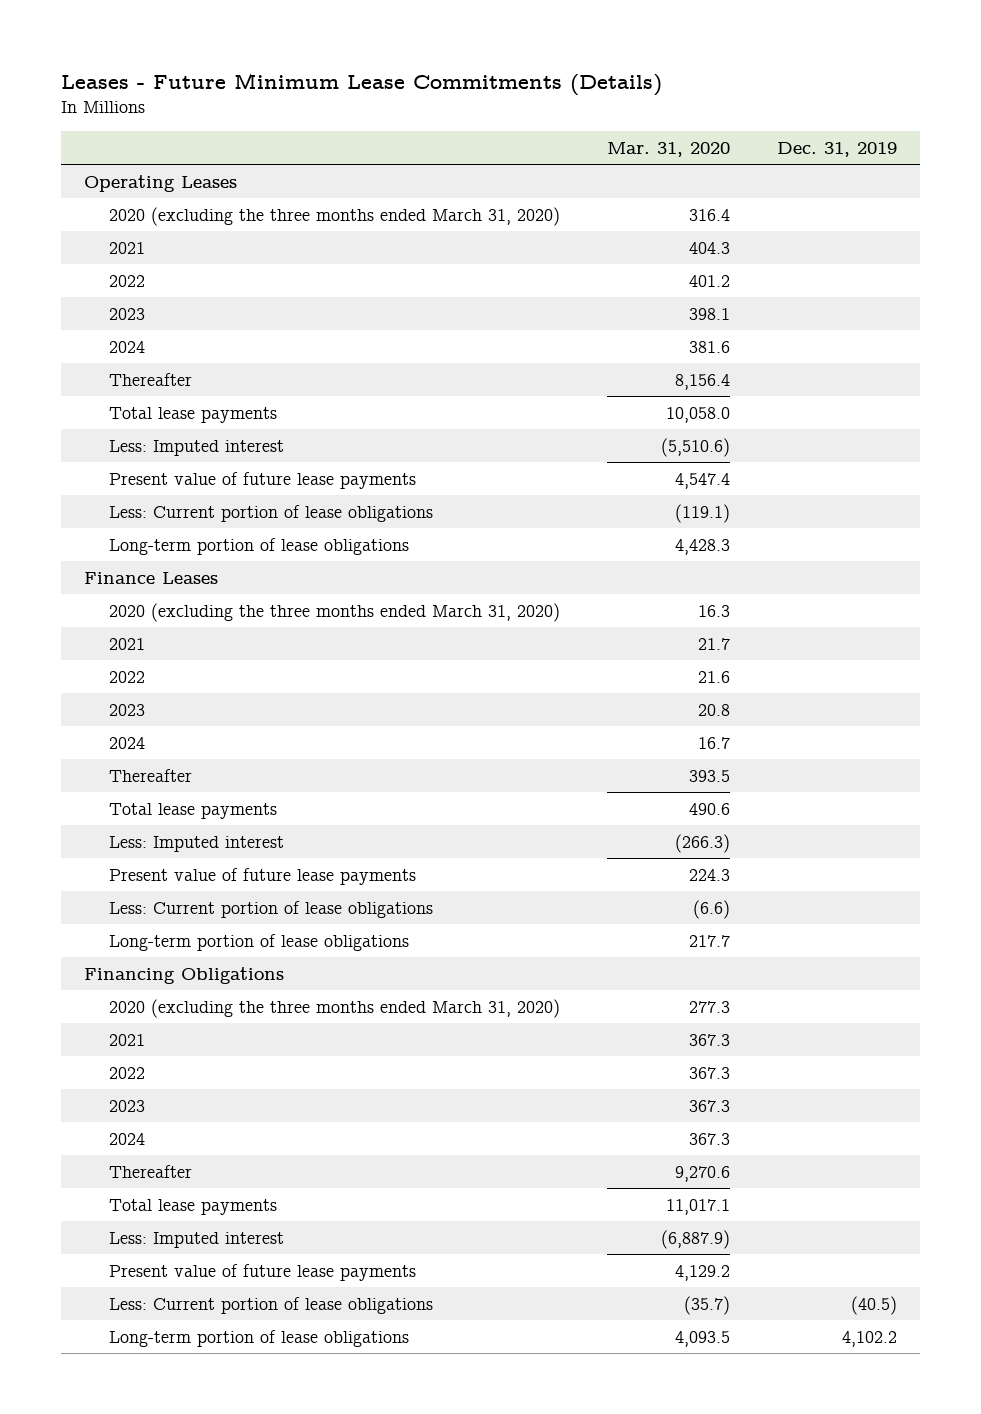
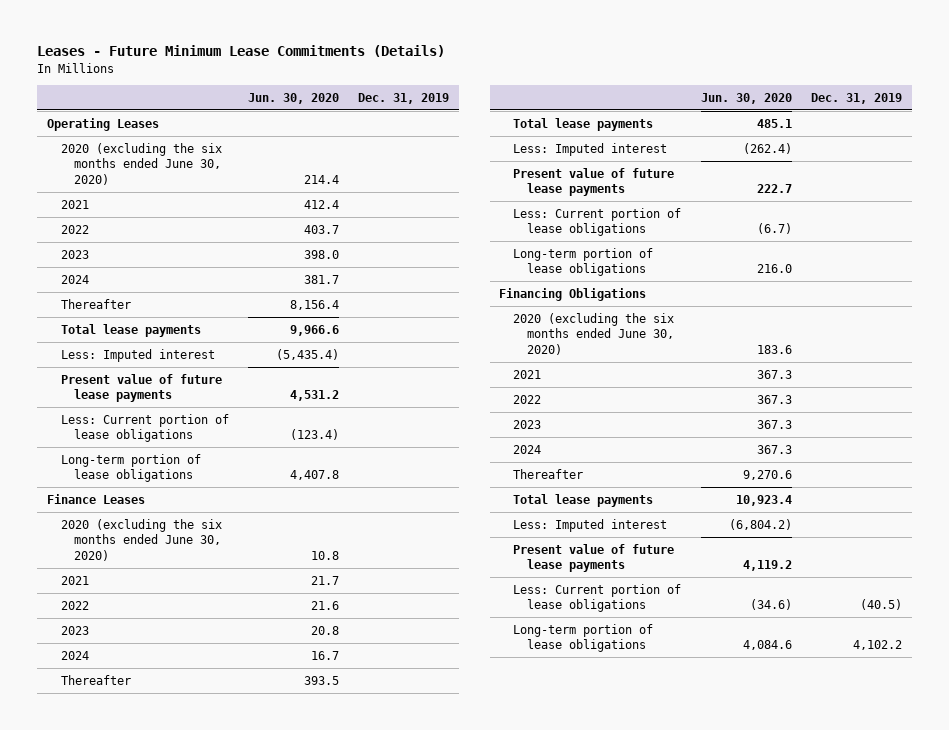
- | Mar. 31, 2020 | Dec. 31, 2019
+ | Jun. 30, 2020 | Dec. 31, 2019
- 2020 (excluding the three months ended March 31, 2020) | 316.4 |
+ 2020 (excluding the six months ended June 30, 2020) | 214.4 |
- 2020 (excluding the three months ended March 31, 2020) | 16.3 |
+ 2020 (excluding the six months ended June 30, 2020) | 10.8 |
- 2020 (excluding the three months ended March 31, 2020) | 277.3 |
+ 2020 (excluding the six months ended June 30, 2020) | 183.6 |

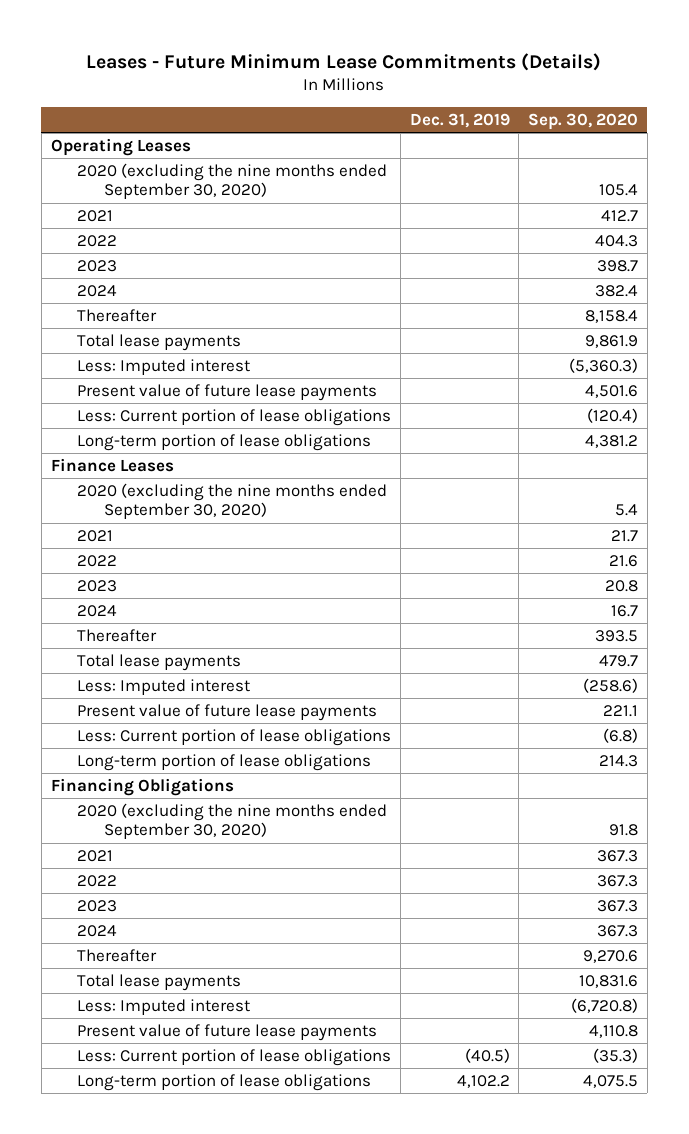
- | Jun. 30, 2020 | Dec. 31, 2019
+ | Dec. 31, 2019 | Sep. 30, 2020
- 2020 (excluding the six months ended June 30, 2020) | 214.4 |
+ 2020 (excluding the nine months ended September 30, 2020) | | 105.4
- 2020 (excluding the six months ended June 30, 2020) | 10.8 |
+ 2020 (excluding the nine months ended September 30, 2020) | | 5.4
- 2020 (excluding the six months ended June 30, 2020) | 183.6 |
+ 2020 (excluding the nine months ended September 30, 2020) | | 91.8

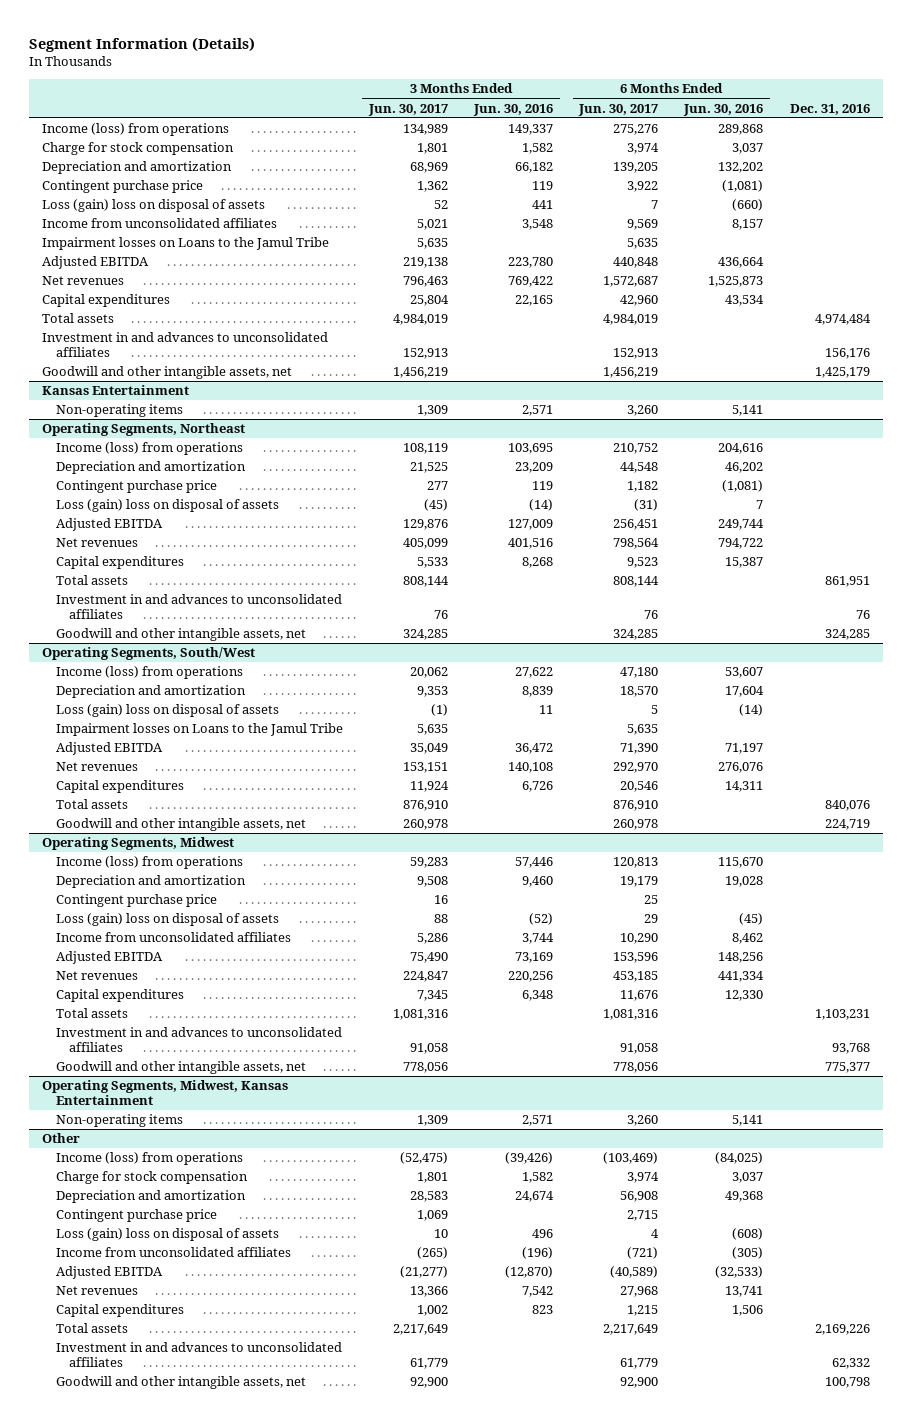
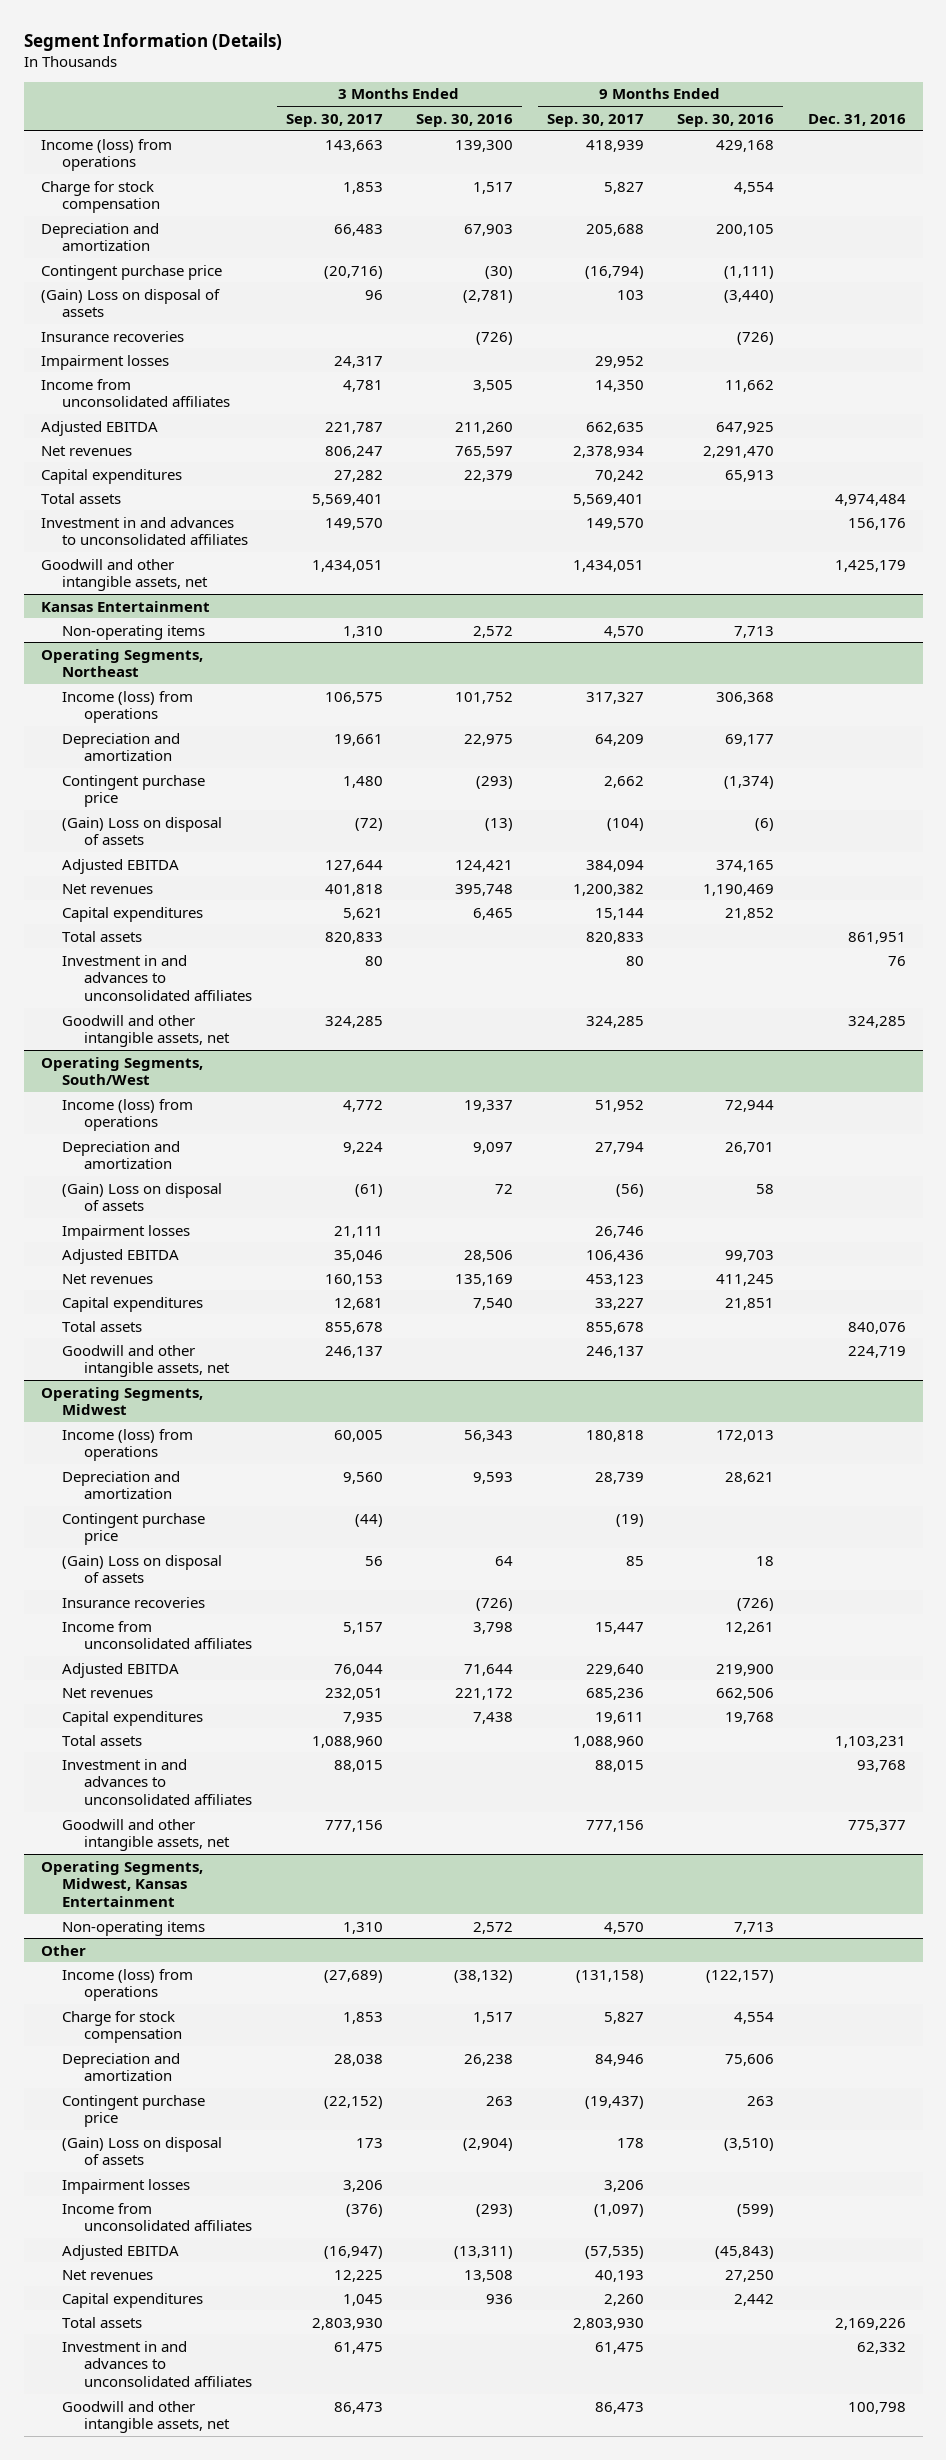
- | 3 Months Ended Jun. 30, 2017 | 3 Months Ended Jun. 30, 2016 | 6 Months Ended Jun. 30, 2017 | 6 Months Ended Jun. 30, 2016 | Dec. 31, 2016
+ | 3 Months Ended Sep. 30, 2017 | 3 Months Ended Sep. 30, 2016 | 9 Months Ended Sep. 30, 2017 | 9 Months Ended Sep. 30, 2016 | Dec. 31, 2016
- Loss (gain) loss on disposal of assets | 52 | 441 | 7 | (660) |
+ (Gain) Loss on disposal of assets | 96 | (2,781) | 103 | (3,440) |
+ Insurance recoveries | | (726) | | (726) |
+ Impairment losses | 24,317 | | 29,952 | |
- Impairment losses on Loans to the Jamul Tribe | 5,635 | | 5,635 | |
@ Operating Segments, Northeast
- Loss (gain) loss on disposal of assets | (45) | (14) | (31) | 7 |
+ (Gain) Loss on disposal of assets | (72) | (13) | (104) | (6) |
@ Operating Segments, South/West
- Loss (gain) loss on disposal of assets | (1) | 11 | 5 | (14) |
- Impairment losses on Loans to the Jamul Tribe | 5,635 | | 5,635 | |
+ (Gain) Loss on disposal of assets | (61) | 72 | (56) | 58 |
+ Impairment losses | 21,111 | | 26,746 | |
@ Operating Segments, Midwest
- Loss (gain) loss on disposal of assets | 88 | (52) | 29 | (45) |
+ (Gain) Loss on disposal of assets | 56 | 64 | 85 | 18 |
+ Insurance recoveries | | (726) | | (726) |
@ Other
- Loss (gain) loss on disposal of assets | 10 | 496 | 4 | (608) |
+ (Gain) Loss on disposal of assets | 173 | (2,904) | 178 | (3,510) |
+ Impairment losses | 3,206 | | 3,206 | |

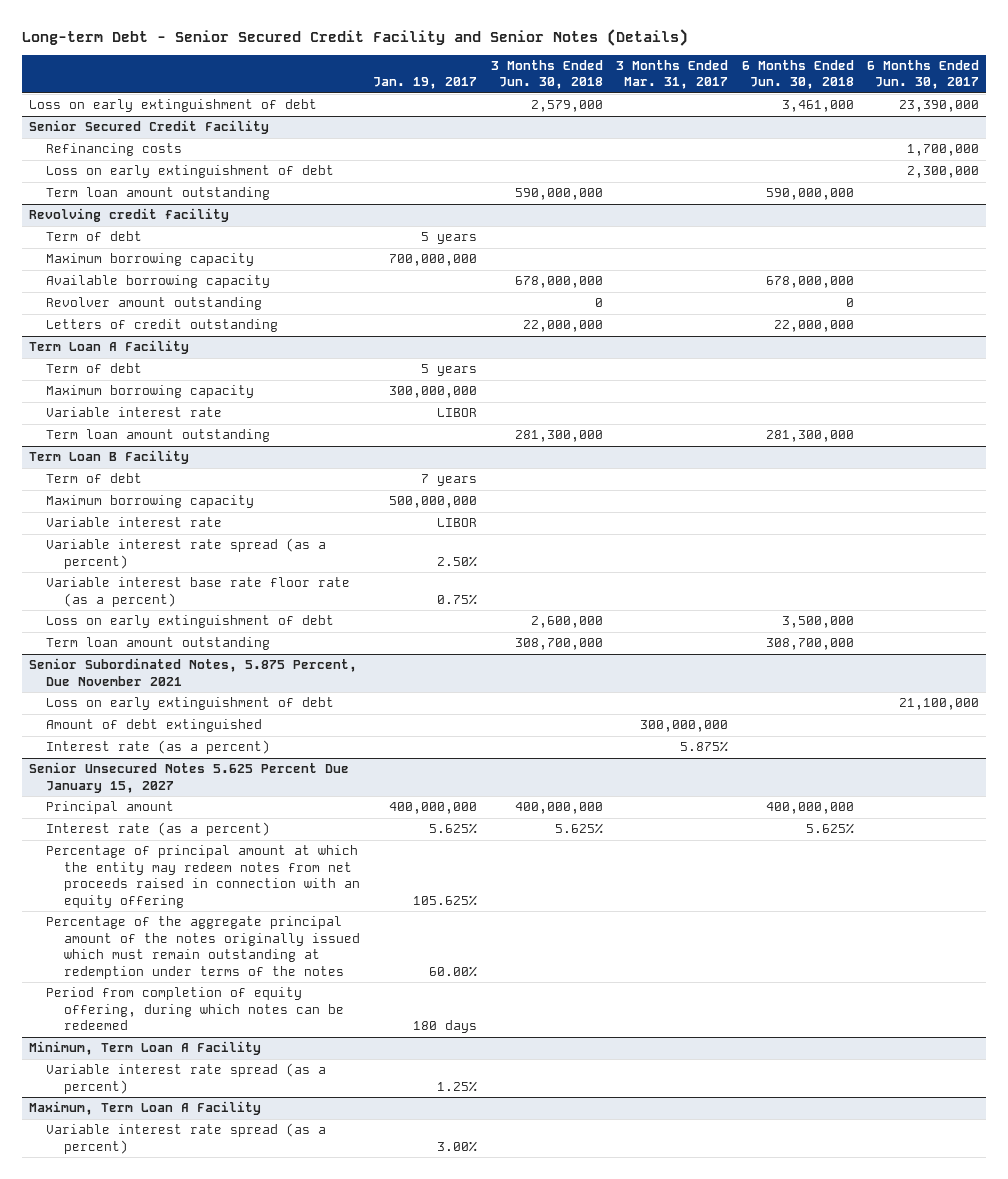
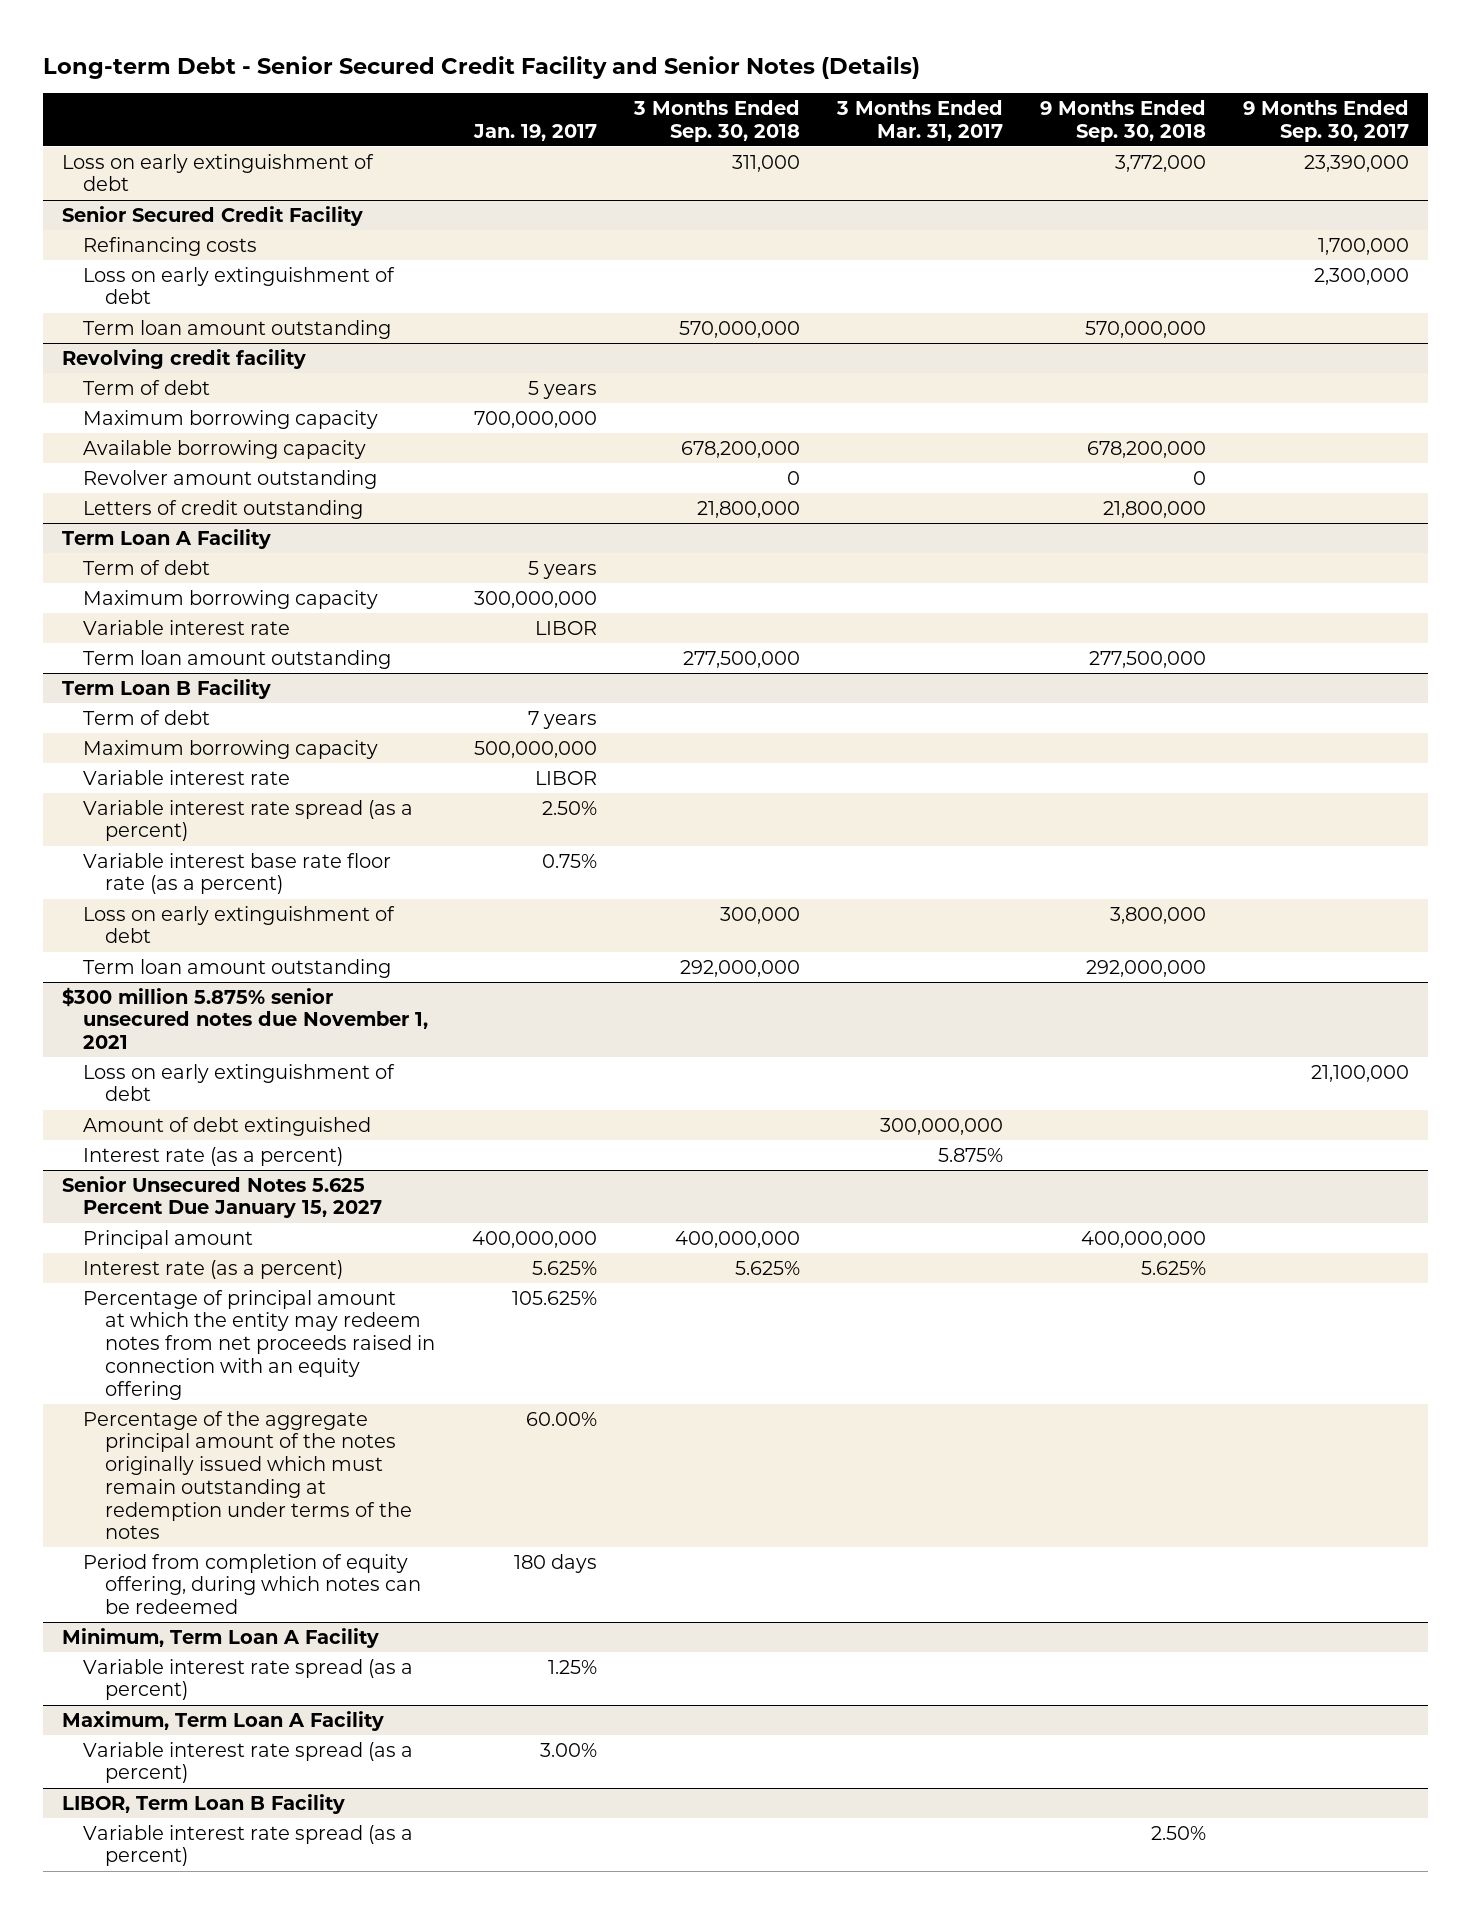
- | Jan. 19, 2017 | 3 Months Ended Jun. 30, 2018 | 3 Months Ended Mar. 31, 2017 | 6 Months Ended Jun. 30, 2018 | 6 Months Ended Jun. 30, 2017
+ | Jan. 19, 2017 | 3 Months Ended Sep. 30, 2018 | 3 Months Ended Mar. 31, 2017 | 9 Months Ended Sep. 30, 2018 | 9 Months Ended Sep. 30, 2017
- Senior Subordinated Notes, 5.875 Percent, Due November 2021
+ $300 million 5.875% senior unsecured notes due November 1, 2021
+ LIBOR, Term Loan B Facility
+ Variable interest rate spread (as a percent) | | | | 2.50% |

